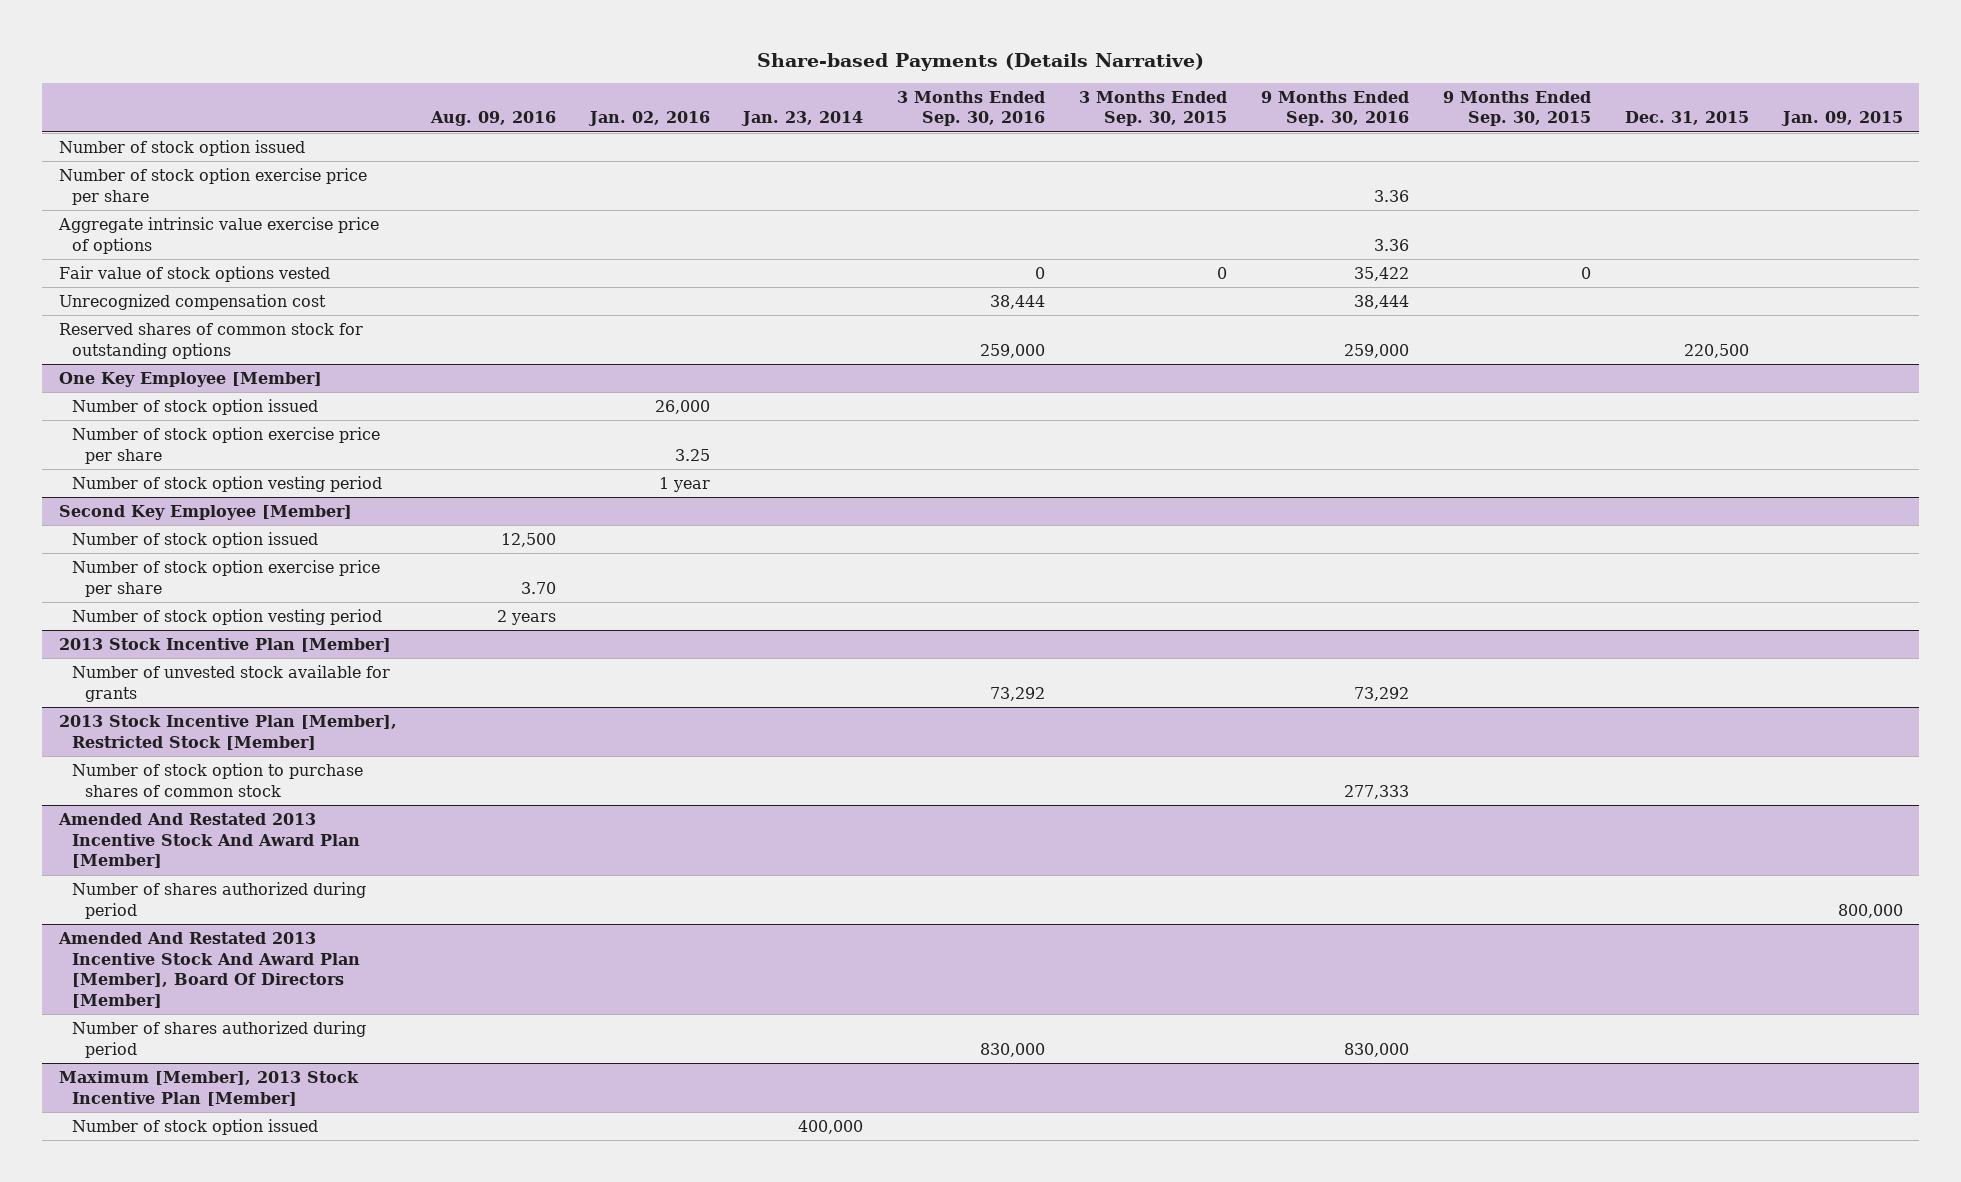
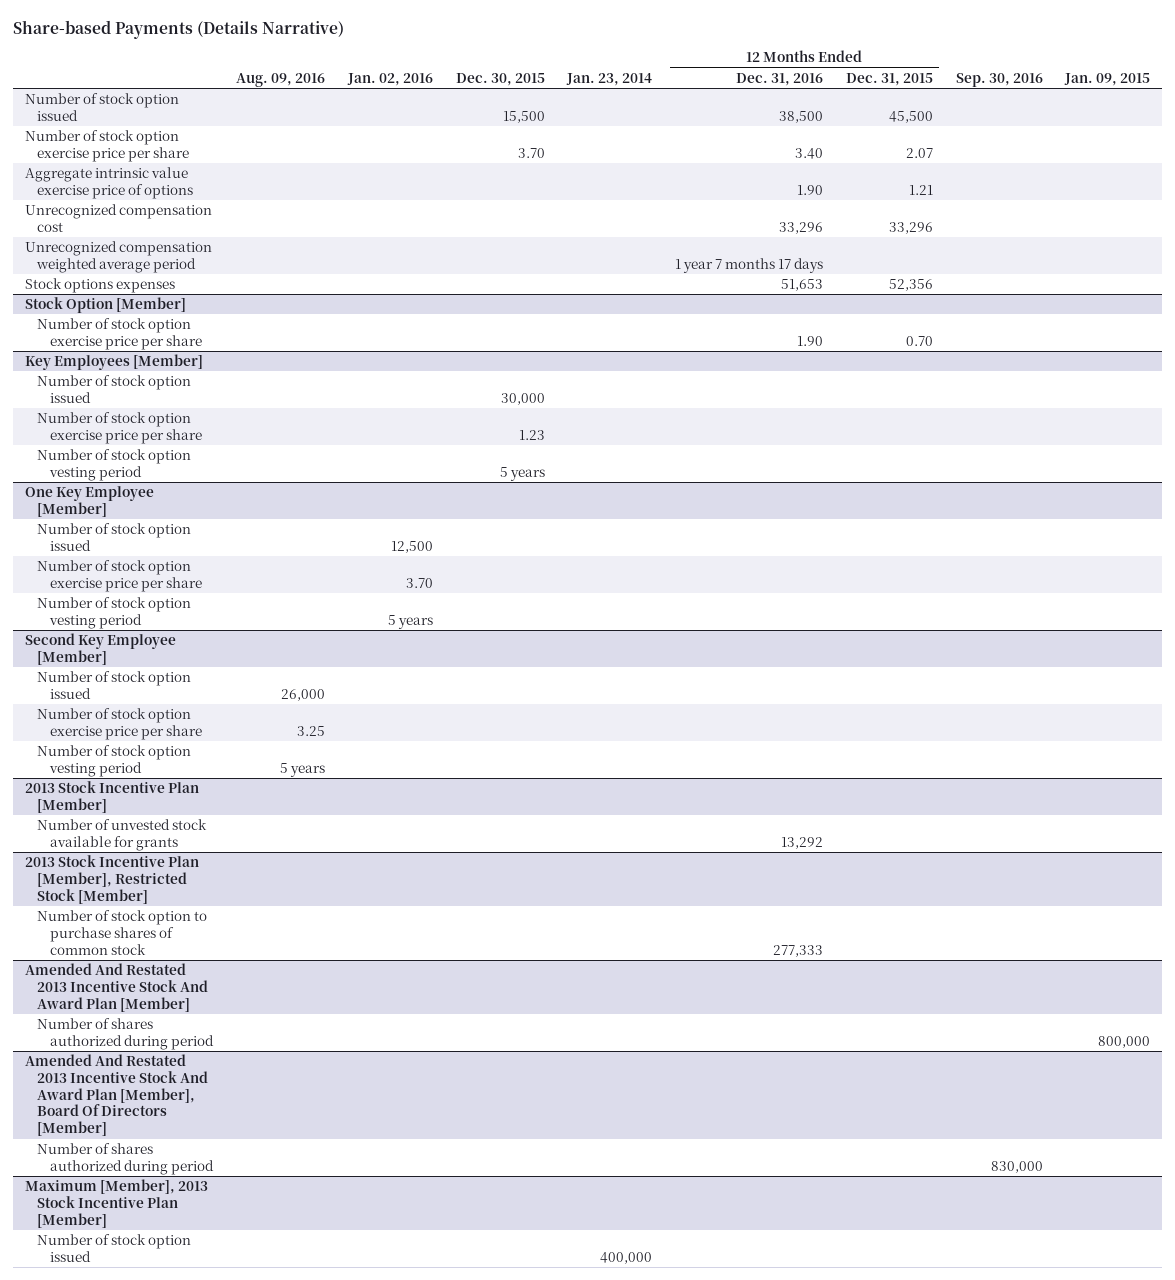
- | Aug. 09, 2016 | Jan. 02, 2016 | Jan. 23, 2014 | 3 Months Ended Sep. 30, 2016 | 3 Months Ended Sep. 30, 2015 | 9 Months Ended Sep. 30, 2016 | 9 Months Ended Sep. 30, 2015 | Dec. 31, 2015 | Jan. 09, 2015
+ | Aug. 09, 2016 | Jan. 02, 2016 | Dec. 30, 2015 | Jan. 23, 2014 | 12 Months Ended Dec. 31, 2016 | 12 Months Ended Dec. 31, 2015 | Sep. 30, 2016 | Jan. 09, 2015
- Fair value of stock options vested | | | | 0 | 0 | 35,422 | 0 | |
- Reserved shares of common stock for outstanding options | | | | 259,000 | | 259,000 | | 220,500 |
+ Unrecognized compensation weighted average period | | | | | 1 year 7 months 17 days | | |
+ Stock options expenses | | | | | 51,653 | 52,356 | |
+ Stock Option [Member]
+ Number of stock option exercise price per share | | | | | 1.90 | 0.70 | |
+ Key Employees [Member]
+ Number of stock option issued | | | 30,000 | | | | |
+ Number of stock option exercise price per share | | | 1.23 | | | | |
+ Number of stock option vesting period | | | 5 years | | | | |
@ One Key Employee [Member]
- Number of stock option issued | | 26,000 | | | | | | |
- Number of stock option exercise price per share | | 3.25 | | | | | | |
- Number of stock option vesting period | | 1 year | | | | | | |
+ Number of stock option issued | | 12,500 | | | | | |
+ Number of stock option exercise price per share | | 3.70 | | | | | |
+ Number of stock option vesting period | | 5 years | | | | | |
@ Second Key Employee [Member]
- Number of stock option issued | 12,500 | | | | | | | |
- Number of stock option exercise price per share | 3.70 | | | | | | | |
- Number of stock option vesting period | 2 years | | | | | | | |
+ Number of stock option issued | 26,000 | | | | | | |
+ Number of stock option exercise price per share | 3.25 | | | | | | |
+ Number of stock option vesting period | 5 years | | | | | | |

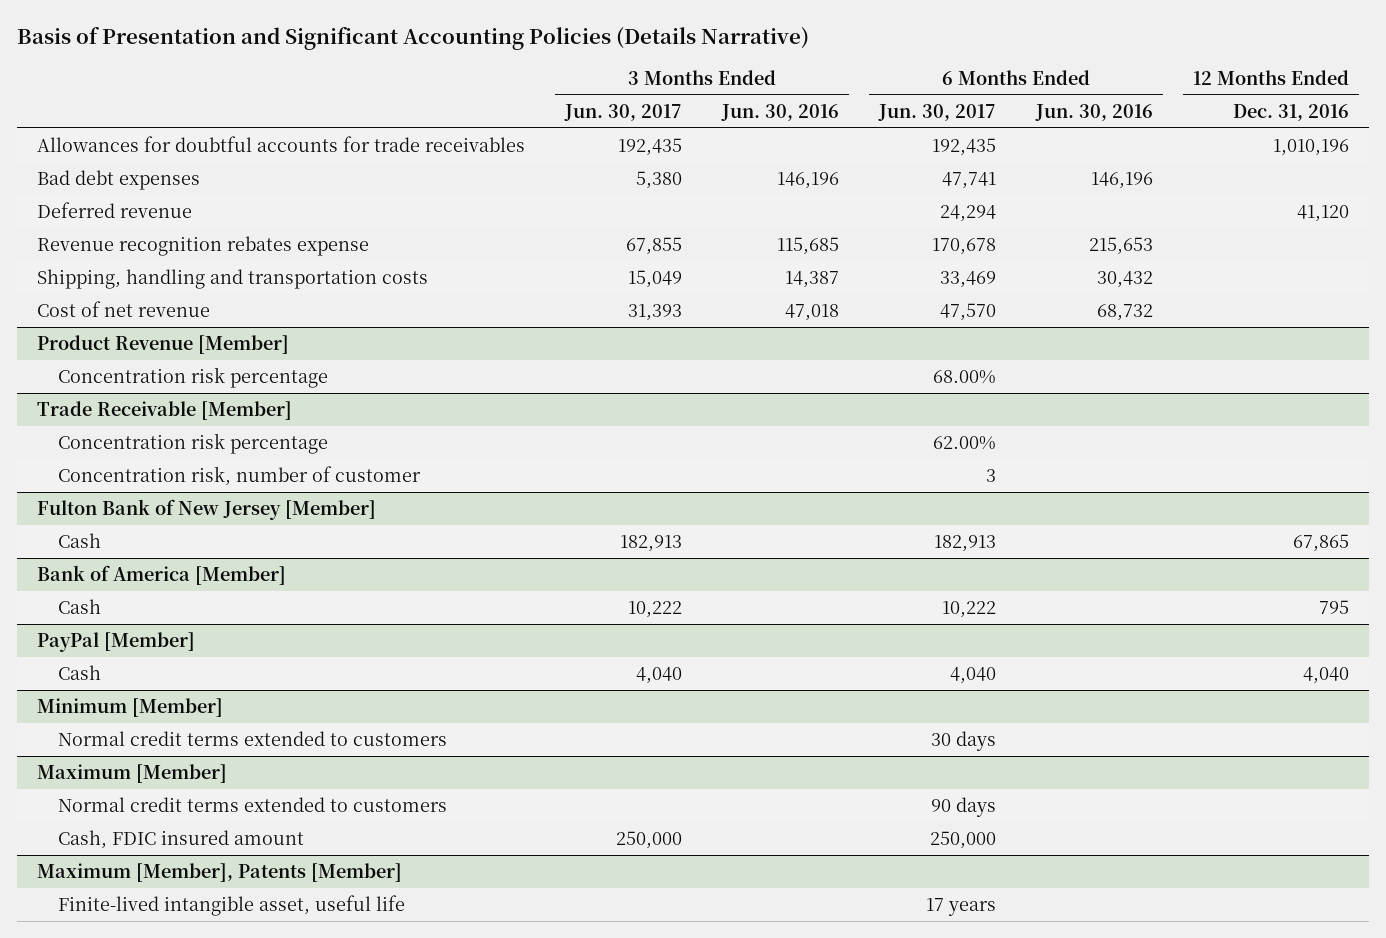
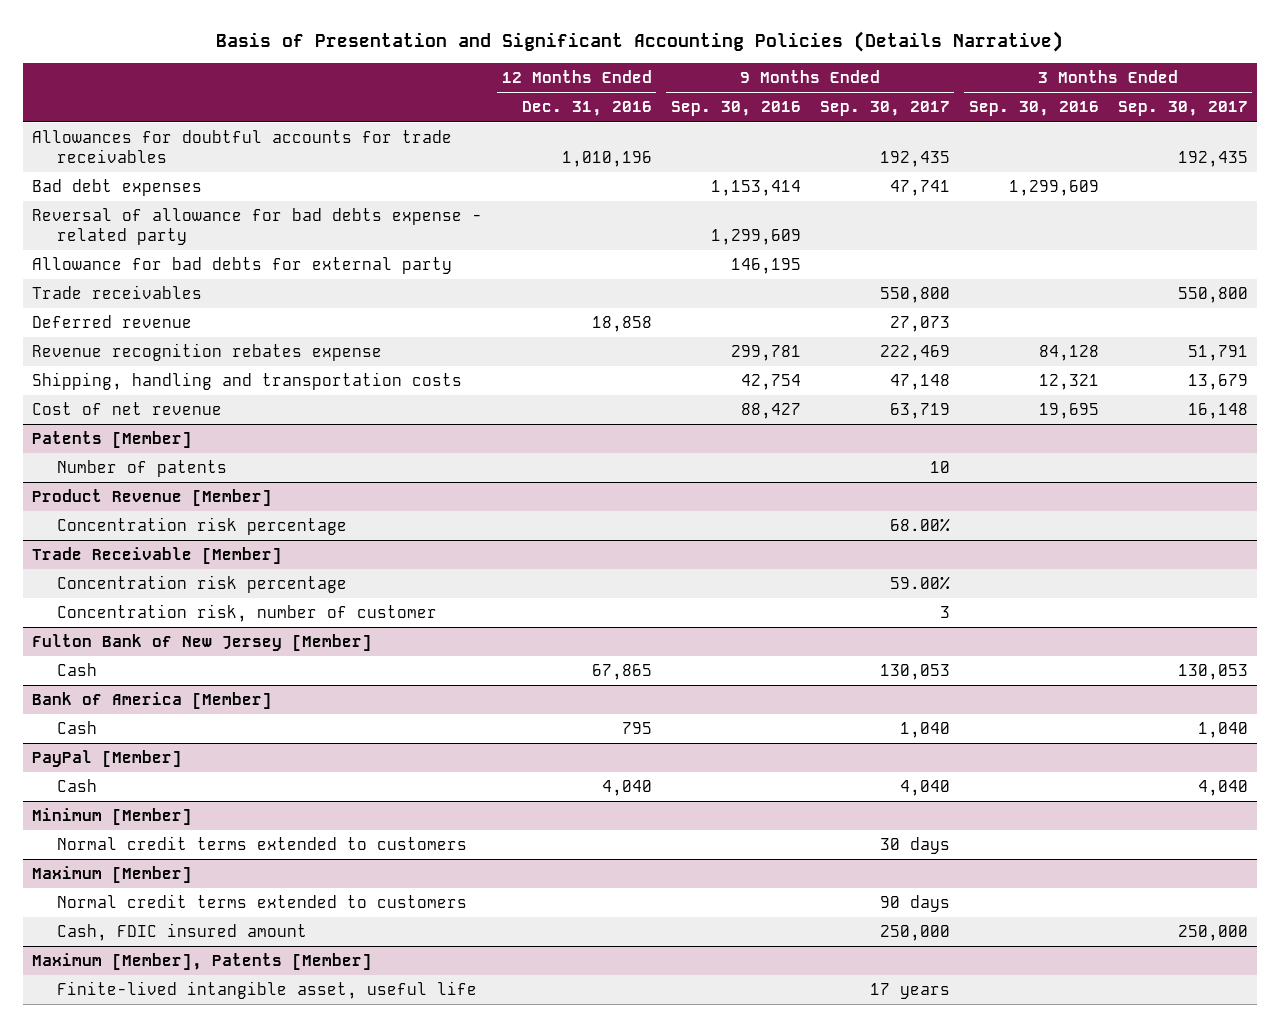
- | 3 Months Ended Jun. 30, 2017 | 3 Months Ended Jun. 30, 2016 | 6 Months Ended Jun. 30, 2017 | 6 Months Ended Jun. 30, 2016 | 12 Months Ended Dec. 31, 2016
+ | 12 Months Ended Dec. 31, 2016 | 9 Months Ended Sep. 30, 2016 | 9 Months Ended Sep. 30, 2017 | 3 Months Ended Sep. 30, 2016 | 3 Months Ended Sep. 30, 2017
- Deferred revenue | | | 24,294 | | 41,120
+ Reversal of allowance for bad debts expense - related party | | 1,299,609 | | |
+ Allowance for bad debts for external party | | 146,195 | | |
+ Trade receivables | | | 550,800 | | 550,800
+ Deferred revenue | 18,858 | | 27,073 | |
+ Patents [Member]
+ Number of patents | | | 10 | |

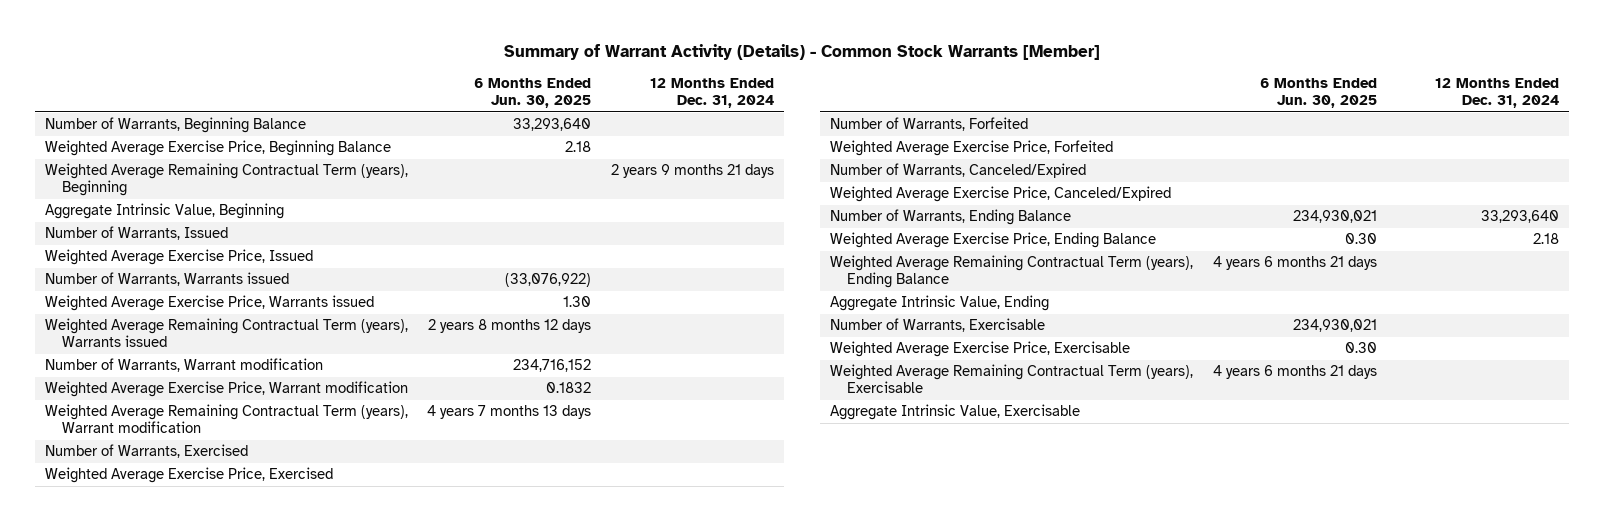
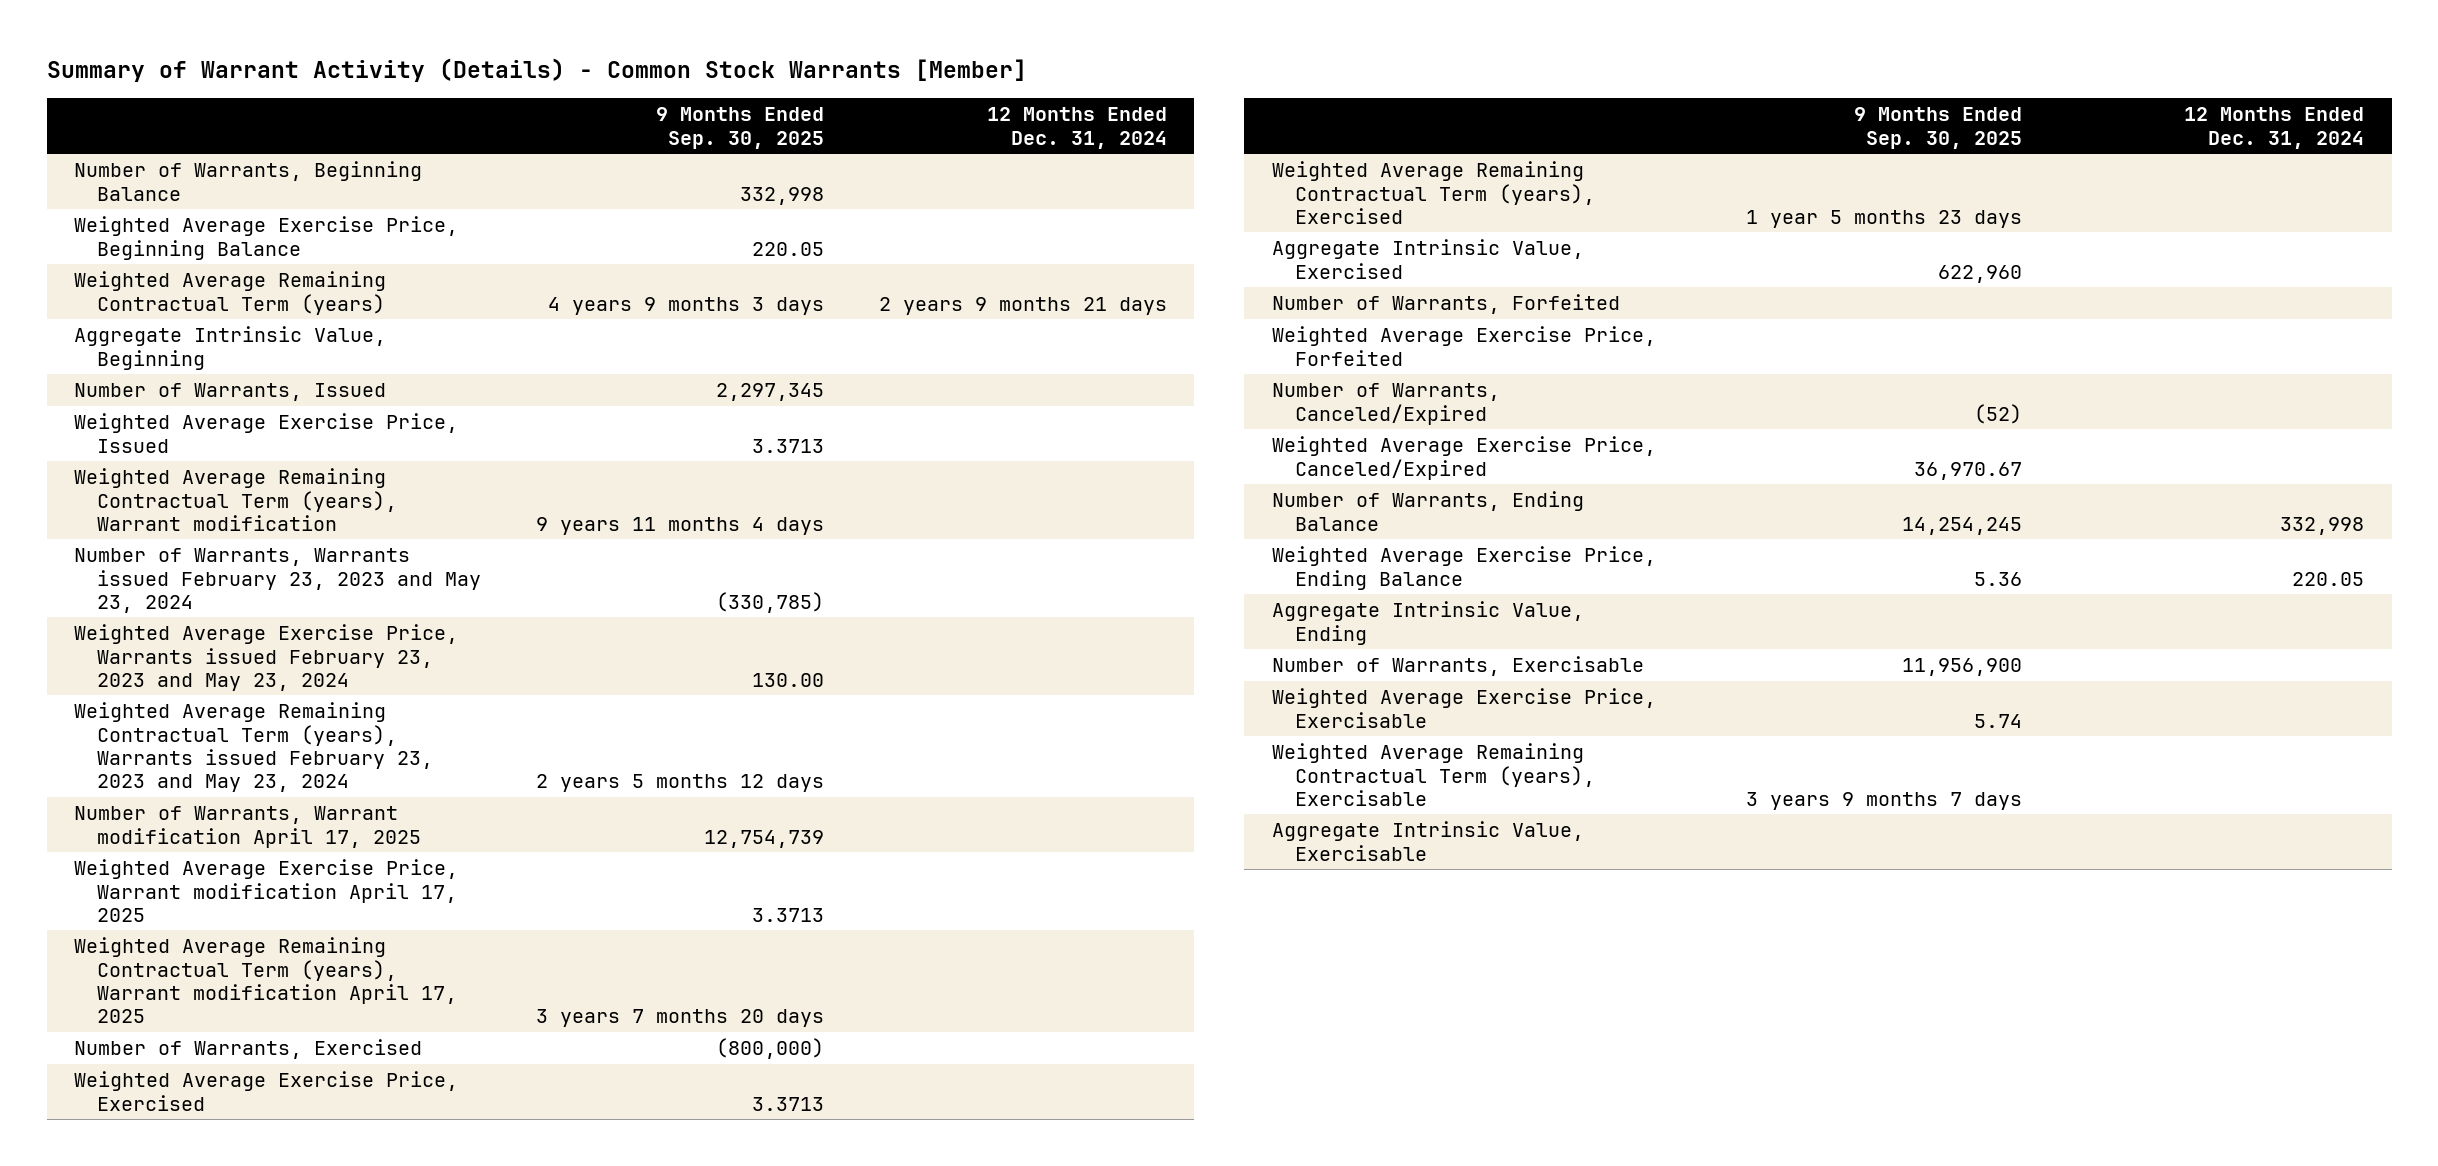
- | 6 Months Ended Jun. 30, 2025 | 12 Months Ended Dec. 31, 2024
+ | 9 Months Ended Sep. 30, 2025 | 12 Months Ended Dec. 31, 2024
- Weighted Average Remaining Contractual Term (years), Beginning | | 2 years 9 months 21 days
+ Weighted Average Remaining Contractual Term (years) | 4 years 9 months 3 days | 2 years 9 months 21 days
- Number of Warrants, Warrants issued | (33,076,922) |
- Weighted Average Exercise Price, Warrants issued | 1.30 |
- Weighted Average Remaining Contractual Term (years), Warrants issued | 2 years 8 months 12 days |
- Number of Warrants, Warrant modification | 234,716,152 |
- Weighted Average Exercise Price, Warrant modification | 0.1832 |
+ Number of Warrants, Warrants issued February 23, 2023 and May 23, 2024 | (330,785) |
+ Weighted Average Exercise Price, Warrants issued February 23, 2023 and May 23, 2024 | 130.00 |
+ Weighted Average Remaining Contractual Term (years), Warrants issued February 23, 2023 and May 23, 2024 | 2 years 5 months 12 days |
+ Number of Warrants, Warrant modification April 17, 2025 | 12,754,739 |
+ Weighted Average Exercise Price, Warrant modification April 17, 2025 | 3.3713 |
+ Weighted Average Remaining Contractual Term (years), Warrant modification April 17, 2025 | 3 years 7 months 20 days |
+ Weighted Average Remaining Contractual Term (years), Exercised | 1 year 5 months 23 days |
+ Aggregate Intrinsic Value, Exercised | 622,960 |
- Number of Warrants, Ending Balance | 234,930,021 | 33,293,640
- Weighted Average Exercise Price, Ending Balance | 0.30 | 2.18
- Weighted Average Remaining Contractual Term (years), Ending Balance | 4 years 6 months 21 days |
+ Number of Warrants, Ending Balance | 14,254,245 | 332,998
+ Weighted Average Exercise Price, Ending Balance | 5.36 | 220.05

